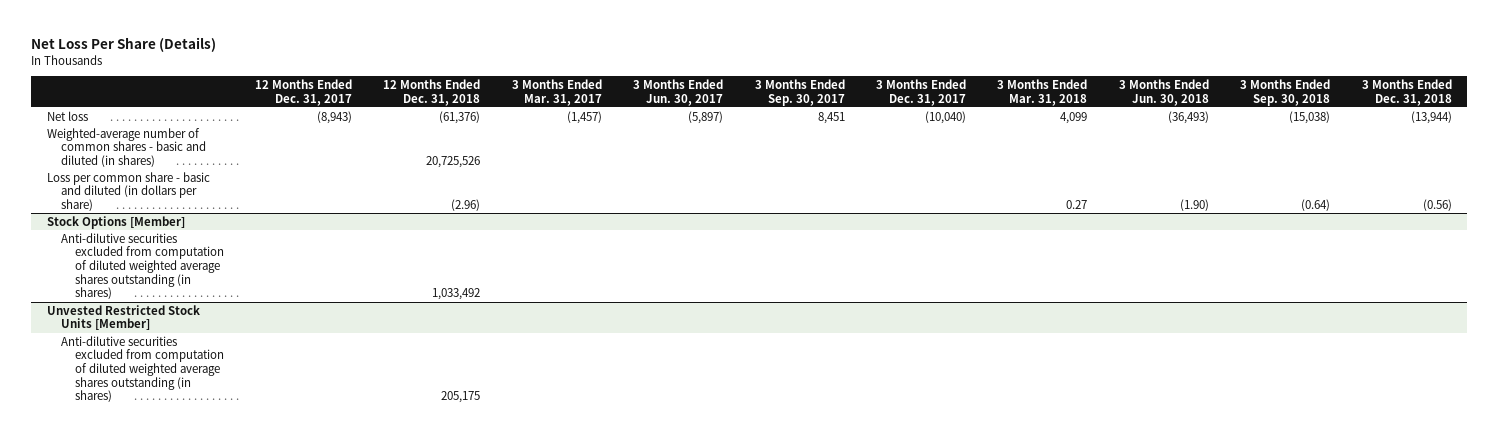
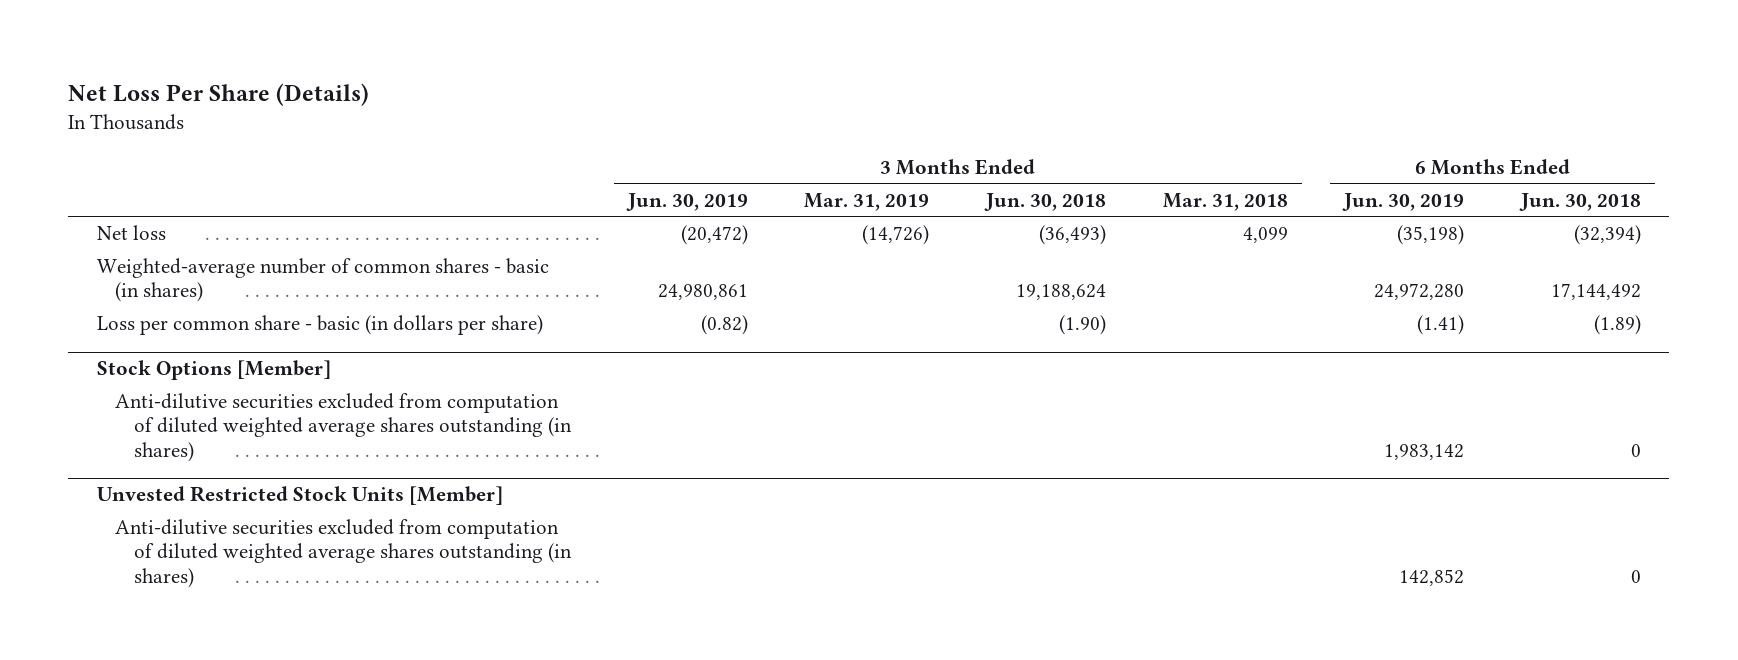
- | 12 Months Ended Dec. 31, 2017 | 12 Months Ended Dec. 31, 2018 | 3 Months Ended Mar. 31, 2017 | 3 Months Ended Jun. 30, 2017 | 3 Months Ended Sep. 30, 2017 | 3 Months Ended Dec. 31, 2017 | 3 Months Ended Mar. 31, 2018 | 3 Months Ended Jun. 30, 2018 | 3 Months Ended Sep. 30, 2018 | 3 Months Ended Dec. 31, 2018
+ | 3 Months Ended Jun. 30, 2019 | 3 Months Ended Mar. 31, 2019 | 3 Months Ended Jun. 30, 2018 | 3 Months Ended Mar. 31, 2018 | 6 Months Ended Jun. 30, 2019 | 6 Months Ended Jun. 30, 2018
- Weighted-average number of common shares - basic and diluted (in shares) | | 20,725,526 | | | | | | | |
- Loss per common share - basic and diluted (in dollars per share) | | (2.96) | | | | | 0.27 | (1.90) | (0.64) | (0.56)
+ Weighted-average number of common shares - basic (in shares) | 24,980,861 | | 19,188,624 | | 24,972,280 | 17,144,492
+ Loss per common share - basic (in dollars per share) | (0.82) | | (1.90) | | (1.41) | (1.89)

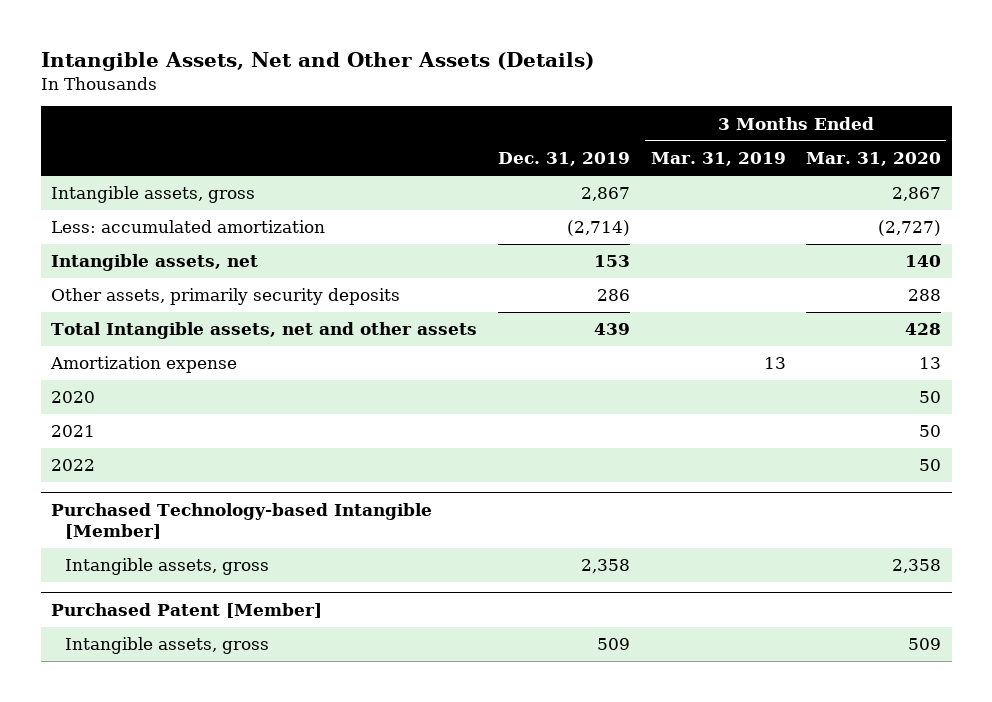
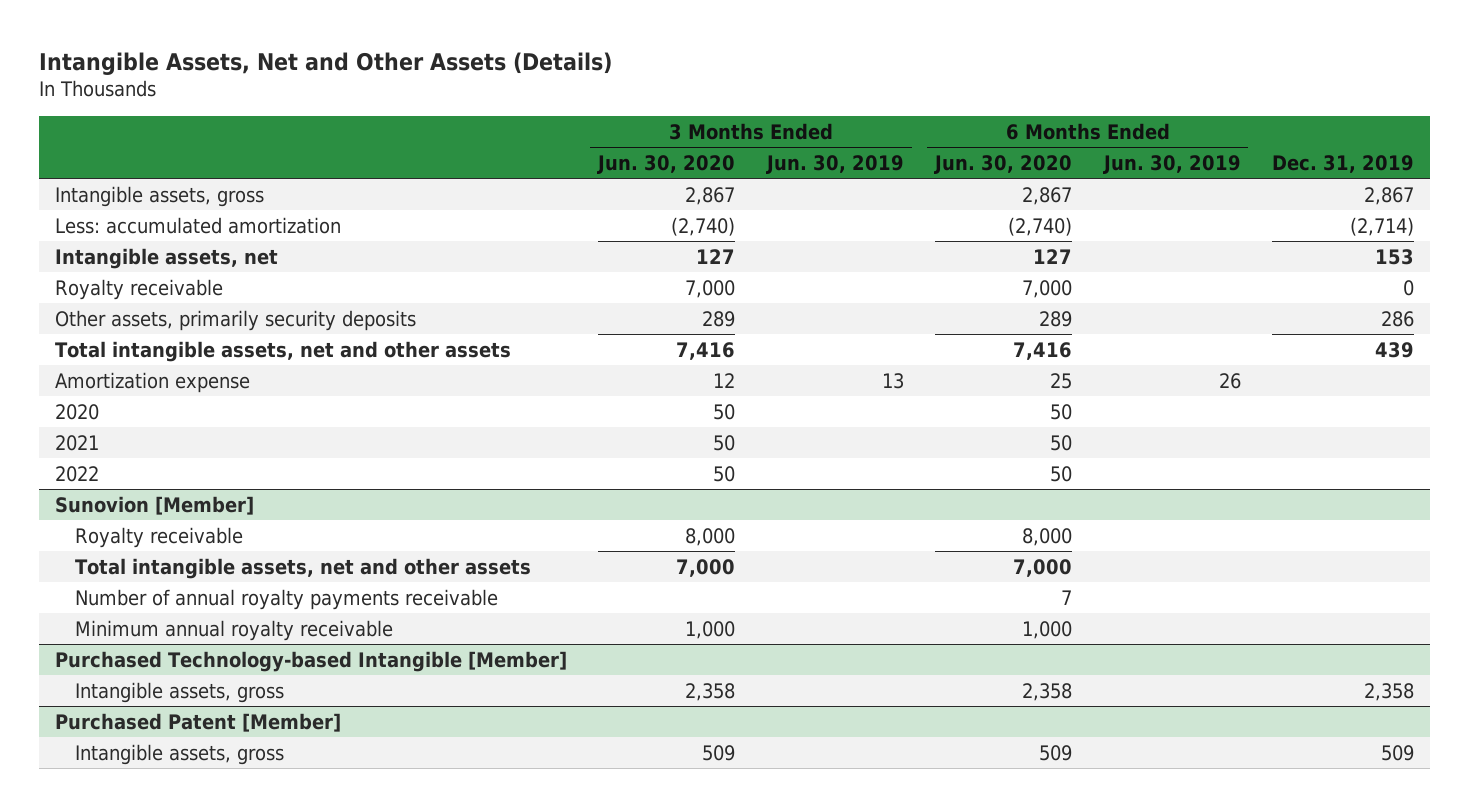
- | Dec. 31, 2019 | 3 Months Ended Mar. 31, 2019 | 3 Months Ended Mar. 31, 2020
+ | 3 Months Ended Jun. 30, 2020 | 3 Months Ended Jun. 30, 2019 | 6 Months Ended Jun. 30, 2020 | 6 Months Ended Jun. 30, 2019 | Dec. 31, 2019
+ Royalty receivable | 7,000 | | 7,000 | | 0
- Total Intangible assets, net and other assets | 439 | | 428
+ Total intangible assets, net and other assets | 7,416 | | 7,416 | | 439
+ Sunovion [Member]
+ Royalty receivable | 8,000 | | 8,000 | |
+ Total intangible assets, net and other assets | 7,000 | | 7,000 | |
+ Number of annual royalty payments receivable | | | 7 | |
+ Minimum annual royalty receivable | 1,000 | | 1,000 | |

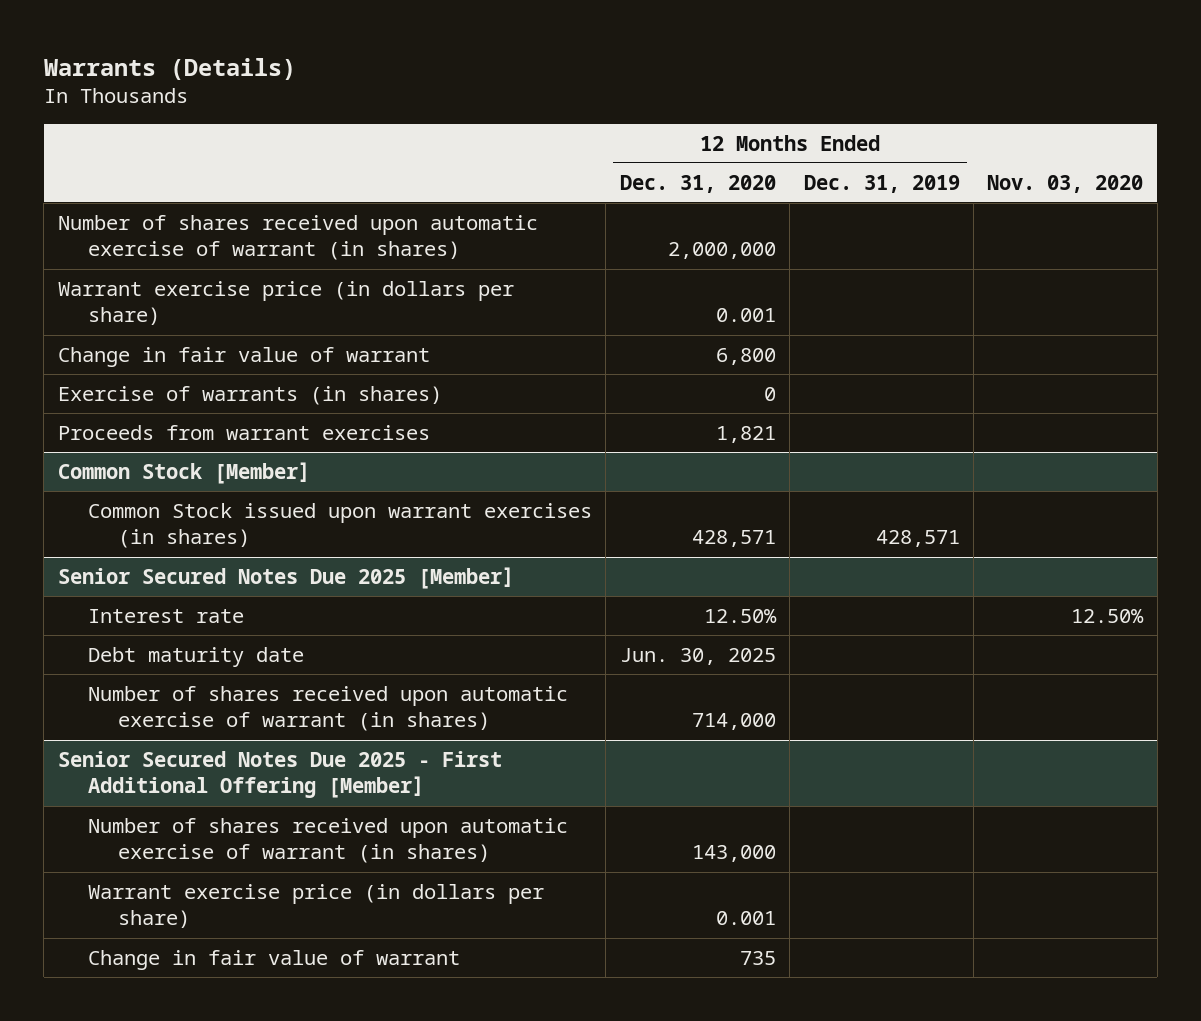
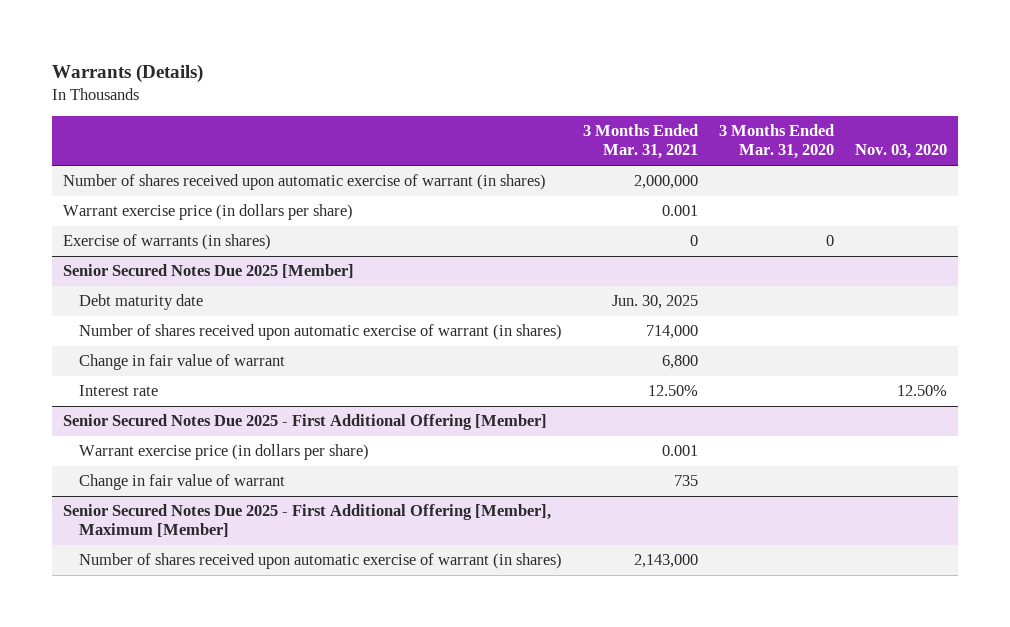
- | 12 Months Ended Dec. 31, 2020 | 12 Months Ended Dec. 31, 2019 | Nov. 03, 2020
+ | 3 Months Ended Mar. 31, 2021 | 3 Months Ended Mar. 31, 2020 | Nov. 03, 2020
- Change in fair value of warrant | 6,800 | |
- Proceeds from warrant exercises | 1,821 | |
- Common Stock [Member]
- Common Stock issued upon warrant exercises (in shares) | 428,571 | 428,571 |
@ Senior Secured Notes Due 2025 [Member]
+ Change in fair value of warrant | 6,800 | |
moved down: Interest rate | 12.50% | | 12.50%
@ Senior Secured Notes Due 2025 - First Additional Offering [Member]
- Number of shares received upon automatic exercise of warrant (in shares) | 143,000 | |
+ Senior Secured Notes Due 2025 - First Additional Offering [Member], Maximum [Member]
+ Number of shares received upon automatic exercise of warrant (in shares) | 2,143,000 | |

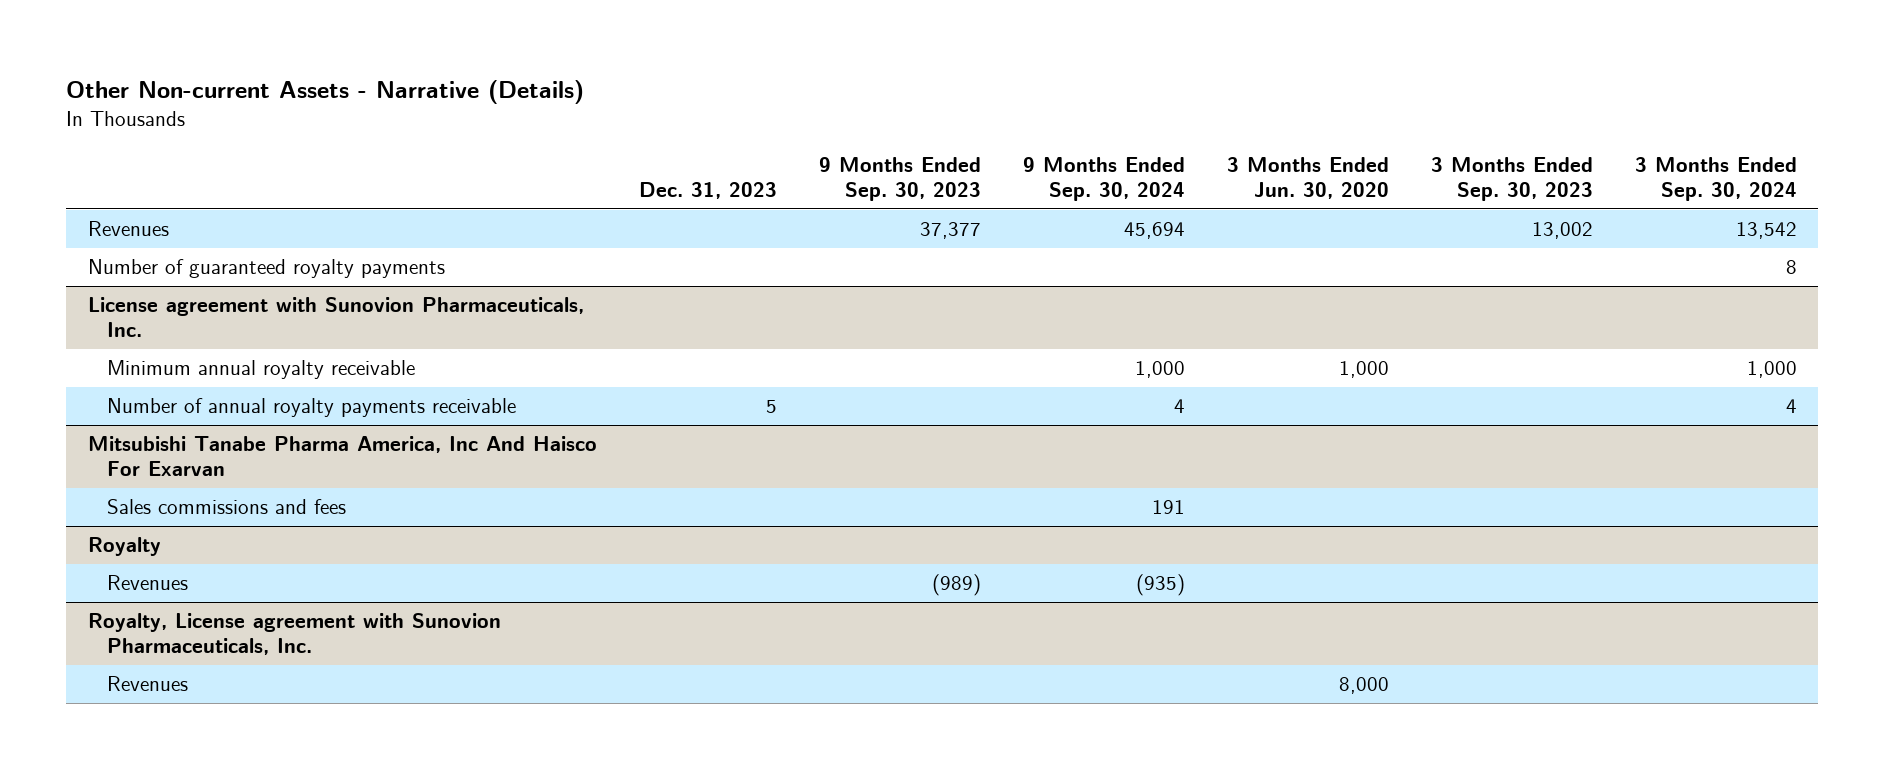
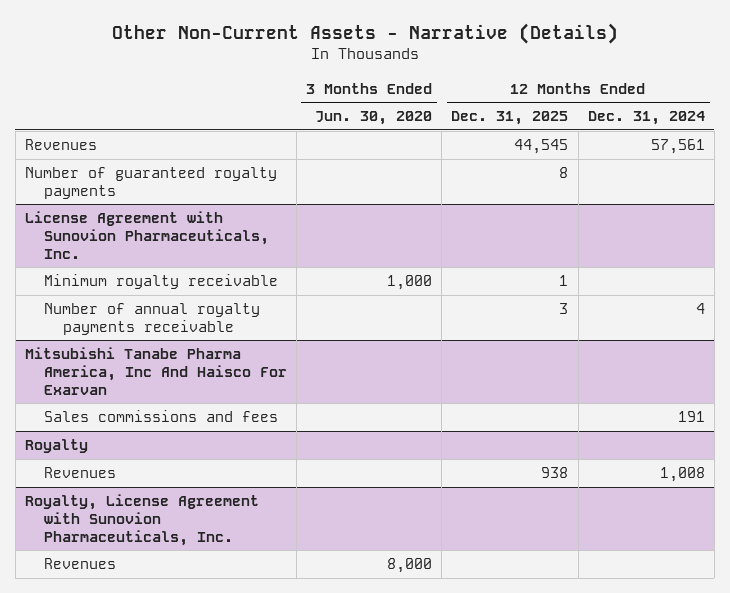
- Other Non-current Assets - Narrative (Details)
+ Other Non-Current Assets - Narrative (Details)
- | Dec. 31, 2023 | 9 Months Ended Sep. 30, 2023 | 9 Months Ended Sep. 30, 2024 | 3 Months Ended Jun. 30, 2020 | 3 Months Ended Sep. 30, 2023 | 3 Months Ended Sep. 30, 2024
+ | 3 Months Ended Jun. 30, 2020 | 12 Months Ended Dec. 31, 2025 | 12 Months Ended Dec. 31, 2024
- License agreement with Sunovion Pharmaceuticals, Inc.
- Minimum annual royalty receivable | | | 1,000 | 1,000 | | 1,000
+ License Agreement with Sunovion Pharmaceuticals, Inc.
+ Minimum royalty receivable | 1,000 | 1 |
- Royalty, License agreement with Sunovion Pharmaceuticals, Inc.
+ Royalty, License Agreement with Sunovion Pharmaceuticals, Inc.

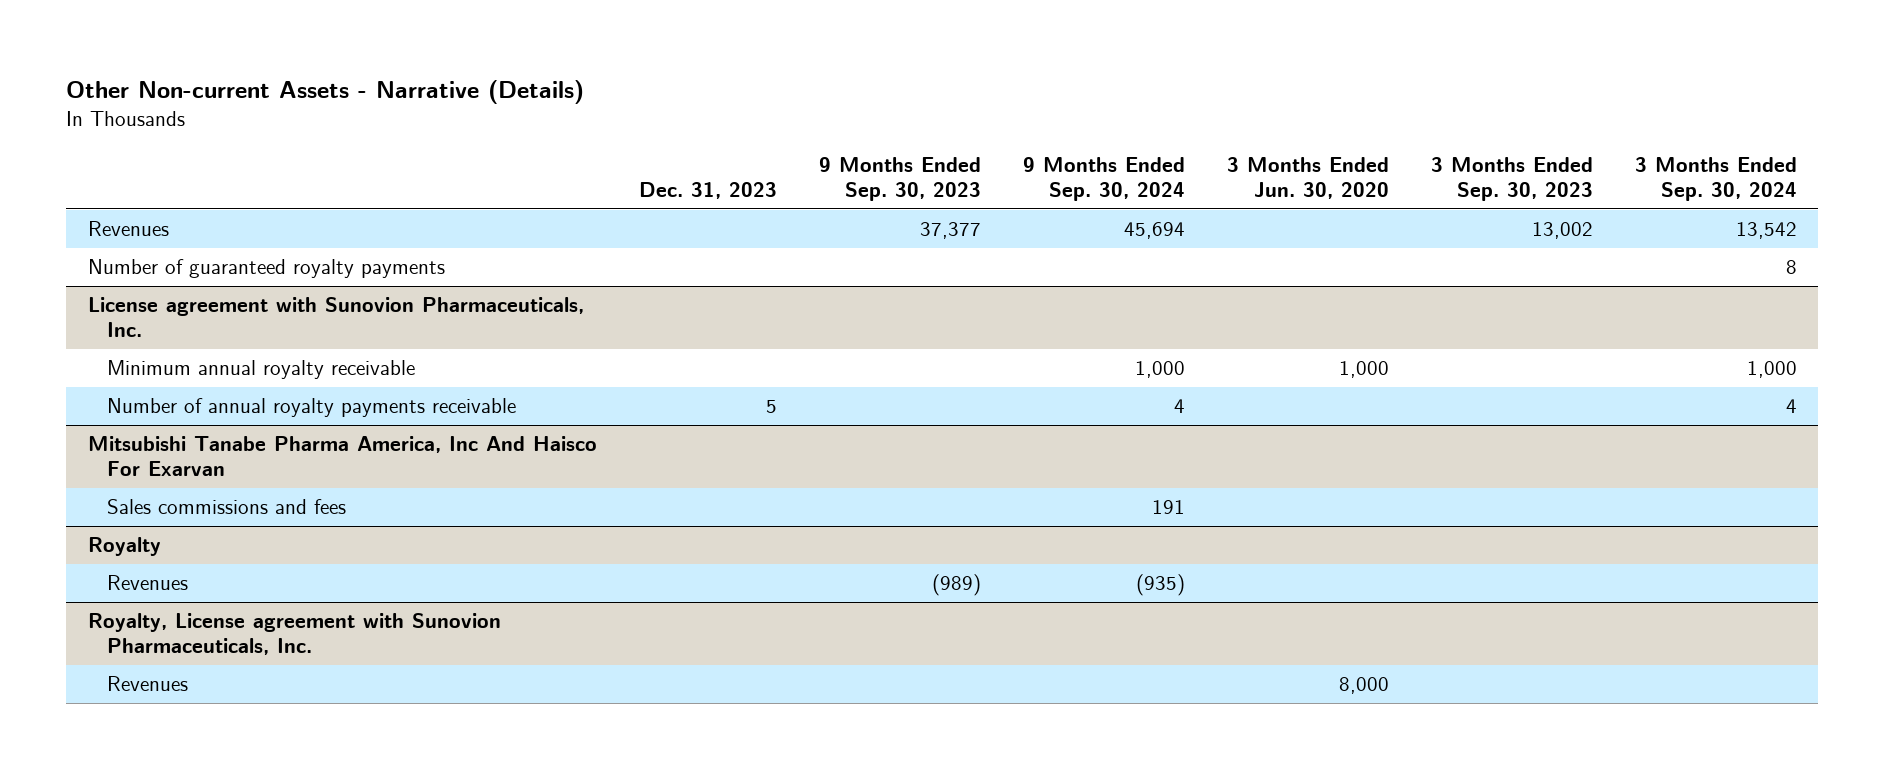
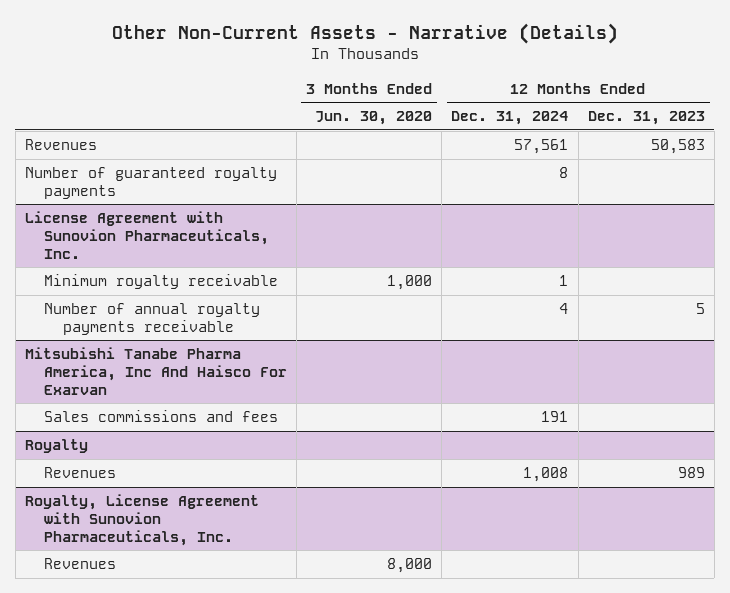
- Other Non-current Assets - Narrative (Details)
+ Other Non-Current Assets - Narrative (Details)
- | Dec. 31, 2023 | 9 Months Ended Sep. 30, 2023 | 9 Months Ended Sep. 30, 2024 | 3 Months Ended Jun. 30, 2020 | 3 Months Ended Sep. 30, 2023 | 3 Months Ended Sep. 30, 2024
+ | 3 Months Ended Jun. 30, 2020 | 12 Months Ended Dec. 31, 2024 | 12 Months Ended Dec. 31, 2023
- License agreement with Sunovion Pharmaceuticals, Inc.
- Minimum annual royalty receivable | | | 1,000 | 1,000 | | 1,000
+ License Agreement with Sunovion Pharmaceuticals, Inc.
+ Minimum royalty receivable | 1,000 | 1 |
- Royalty, License agreement with Sunovion Pharmaceuticals, Inc.
+ Royalty, License Agreement with Sunovion Pharmaceuticals, Inc.

